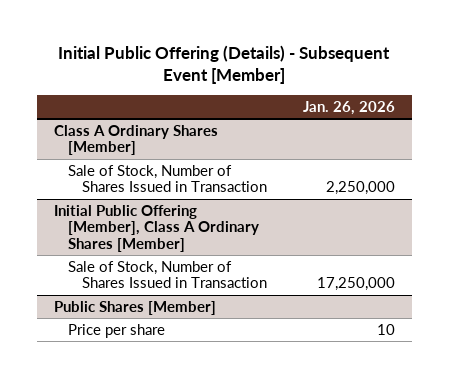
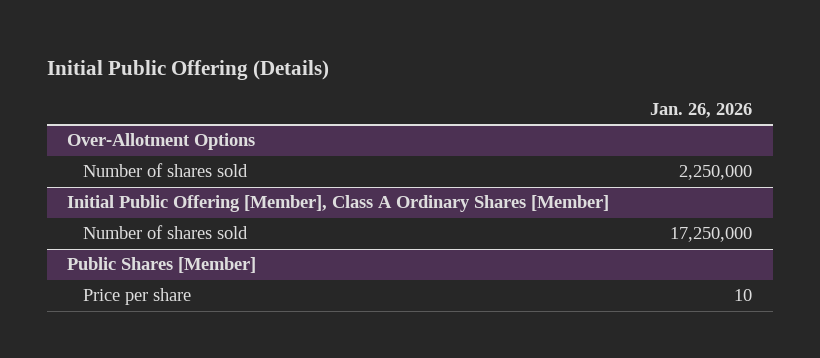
- Initial Public Offering (Details) - Subsequent Event [Member]
+ Initial Public Offering (Details)
- Class A Ordinary Shares [Member]
- Sale of Stock, Number of Shares Issued in Transaction | 2,250,000
+ Over-Allotment Options
+ Number of shares sold | 2,250,000
@ Initial Public Offering [Member], Class A Ordinary Shares [Member]
- Sale of Stock, Number of Shares Issued in Transaction | 17,250,000
+ Number of shares sold | 17,250,000

